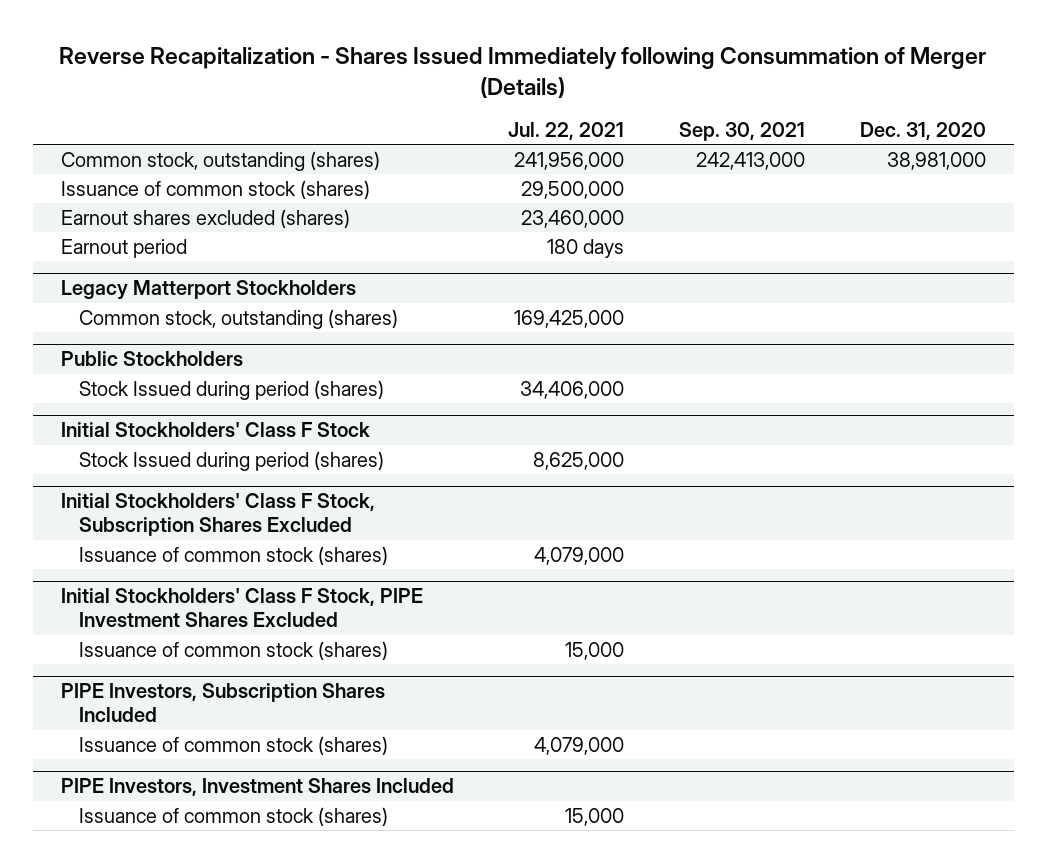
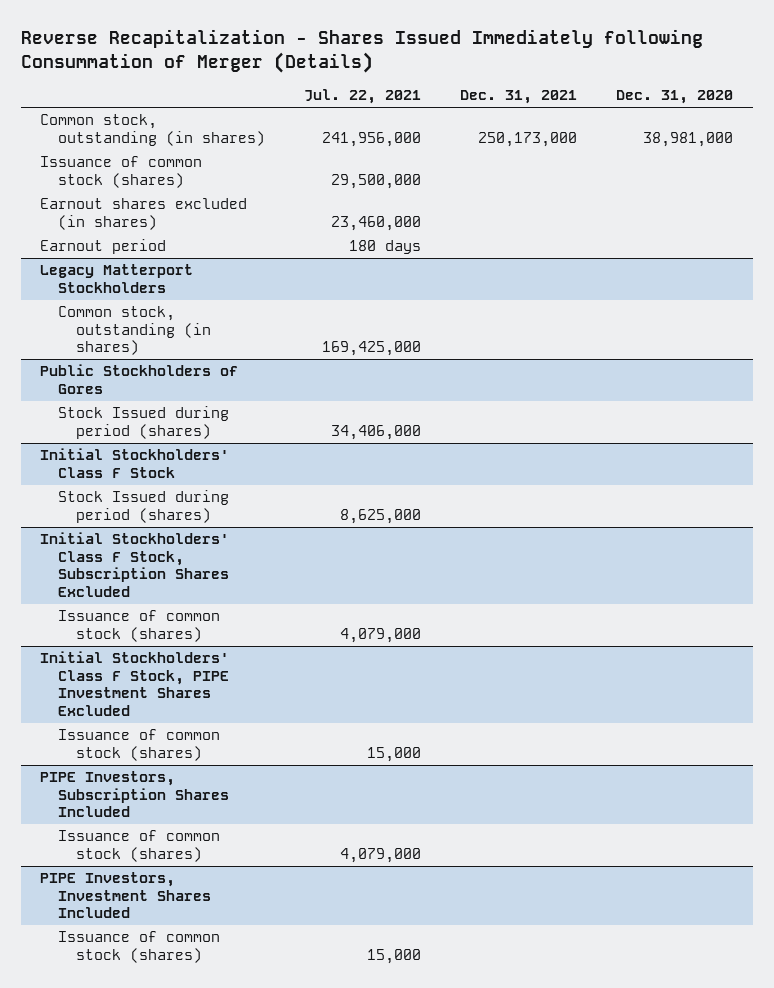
- | Jul. 22, 2021 | Sep. 30, 2021 | Dec. 31, 2020
+ | Jul. 22, 2021 | Dec. 31, 2021 | Dec. 31, 2020
- Common stock, outstanding (shares) | 241,956,000 | 242,413,000 | 38,981,000
+ Common stock, outstanding (in shares) | 241,956,000 | 250,173,000 | 38,981,000
- Earnout shares excluded (shares) | 23,460,000 | |
+ Earnout shares excluded (in shares) | 23,460,000 | |
@ Legacy Matterport Stockholders
- Common stock, outstanding (shares) | 169,425,000 | |
- Public Stockholders
@ Legacy Matterport Stockholders
+ Common stock, outstanding (in shares) | 169,425,000 | |
+ Public Stockholders of Gores

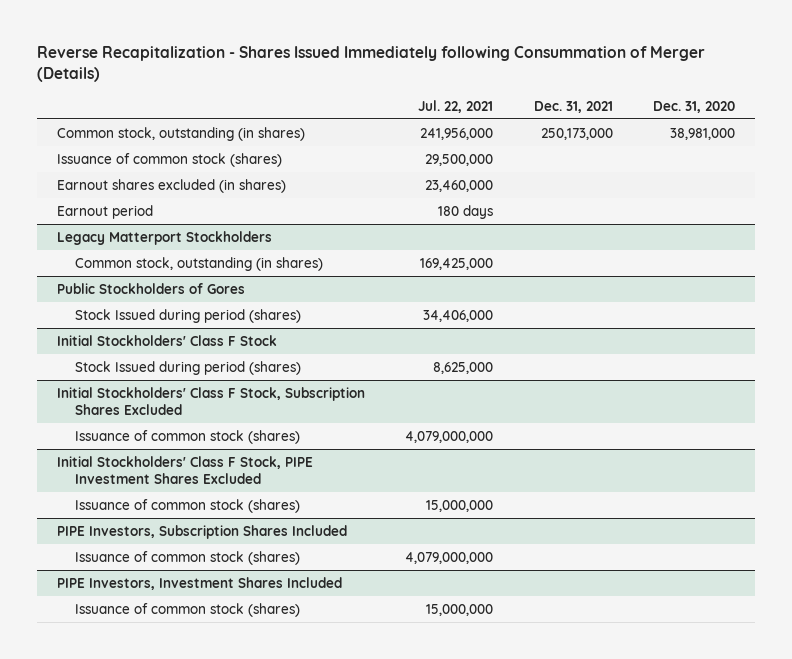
@ Initial Stockholders' Class F Stock, Subscription Shares Excluded
- Issuance of common stock (shares) | 4,079,000 | |
+ Issuance of common stock (shares) | 4,079,000,000 | |
@ Initial Stockholders' Class F Stock, PIPE Investment Shares Excluded
- Issuance of common stock (shares) | 15,000 | |
+ Issuance of common stock (shares) | 15,000,000 | |
@ PIPE Investors, Subscription Shares Included
- Issuance of common stock (shares) | 4,079,000 | |
+ Issuance of common stock (shares) | 4,079,000,000 | |
@ PIPE Investors, Investment Shares Included
- Issuance of common stock (shares) | 15,000 | |
+ Issuance of common stock (shares) | 15,000,000 | |

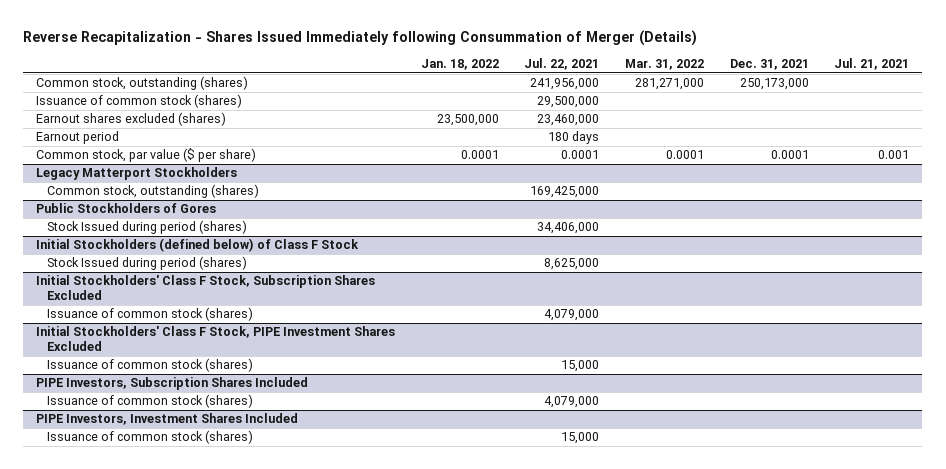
- | Jul. 22, 2021 | Dec. 31, 2021 | Dec. 31, 2020
+ | Jan. 18, 2022 | Jul. 22, 2021 | Mar. 31, 2022 | Dec. 31, 2021 | Jul. 21, 2021
- Common stock, outstanding (in shares) | 241,956,000 | 250,173,000 | 38,981,000
+ Common stock, outstanding (shares) | | 241,956,000 | 281,271,000 | 250,173,000 |
- Earnout shares excluded (in shares) | 23,460,000 | |
+ Earnout shares excluded (shares) | 23,500,000 | 23,460,000 | | |
+ Common stock, par value ($ per share) | 0.0001 | 0.0001 | 0.0001 | 0.0001 | 0.001
@ Legacy Matterport Stockholders
- Common stock, outstanding (in shares) | 169,425,000 | |
+ Common stock, outstanding (shares) | | 169,425,000 | | |
- Initial Stockholders' Class F Stock
+ Initial Stockholders (defined below) of Class F Stock
@ Initial Stockholders' Class F Stock, Subscription Shares Excluded
- Issuance of common stock (shares) | 4,079,000,000 | |
+ Issuance of common stock (shares) | | 4,079,000 | | |
@ Initial Stockholders' Class F Stock, PIPE Investment Shares Excluded
- Issuance of common stock (shares) | 15,000,000 | |
+ Issuance of common stock (shares) | | 15,000 | | |
@ PIPE Investors, Subscription Shares Included
- Issuance of common stock (shares) | 4,079,000,000 | |
+ Issuance of common stock (shares) | | 4,079,000 | | |
@ PIPE Investors, Investment Shares Included
- Issuance of common stock (shares) | 15,000,000 | |
+ Issuance of common stock (shares) | | 15,000 | | |

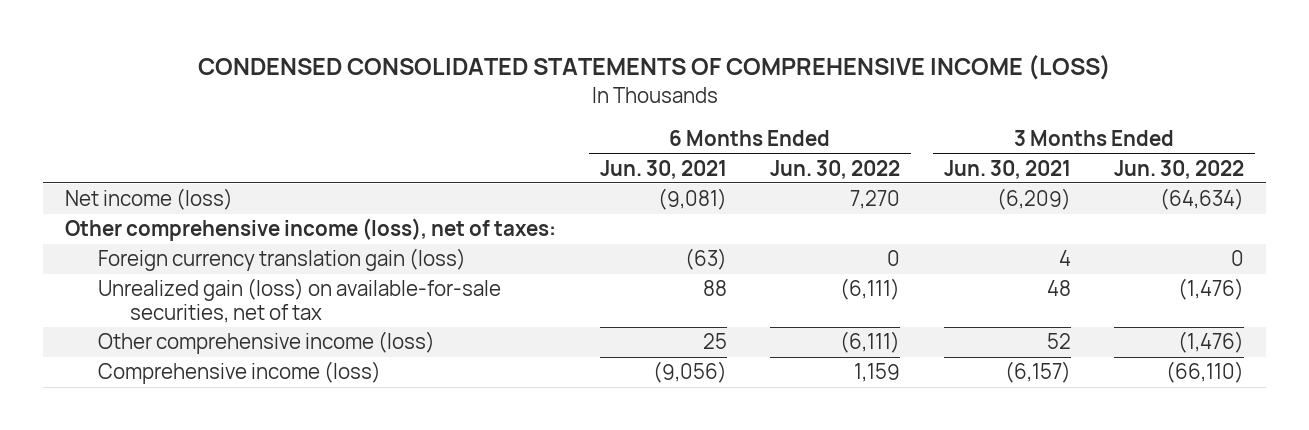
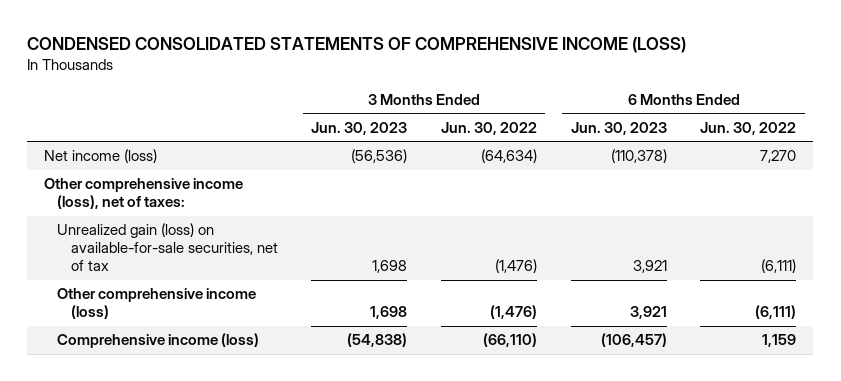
- | 6 Months Ended Jun. 30, 2021 | 6 Months Ended Jun. 30, 2022 | 3 Months Ended Jun. 30, 2021 | 3 Months Ended Jun. 30, 2022
+ | 3 Months Ended Jun. 30, 2023 | 3 Months Ended Jun. 30, 2022 | 6 Months Ended Jun. 30, 2023 | 6 Months Ended Jun. 30, 2022
- Foreign currency translation gain (loss) | (63) | 0 | 4 | 0

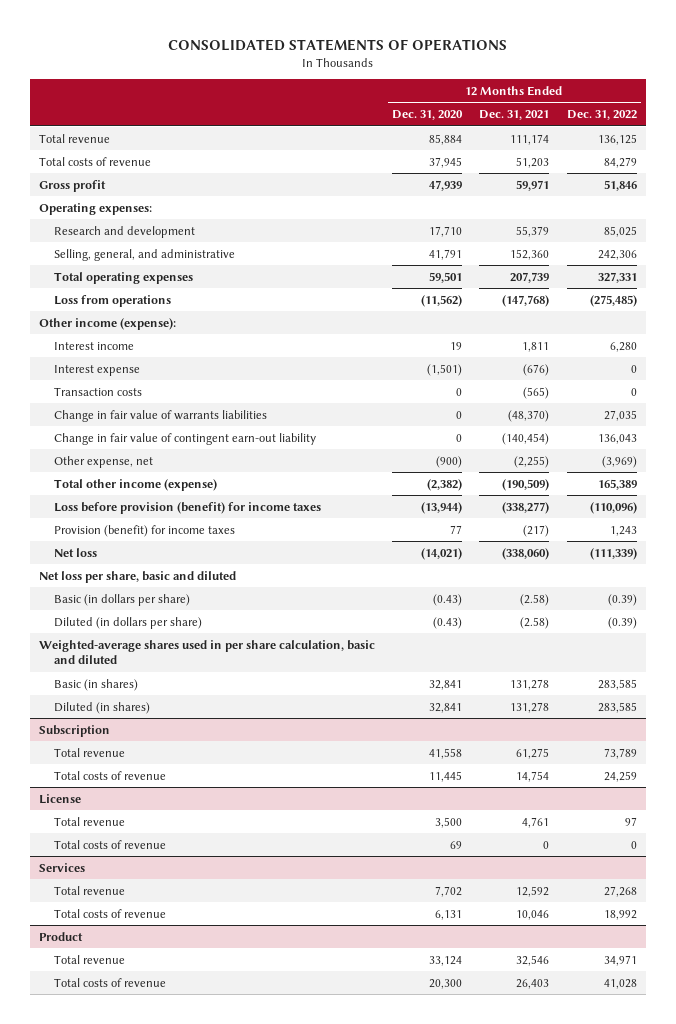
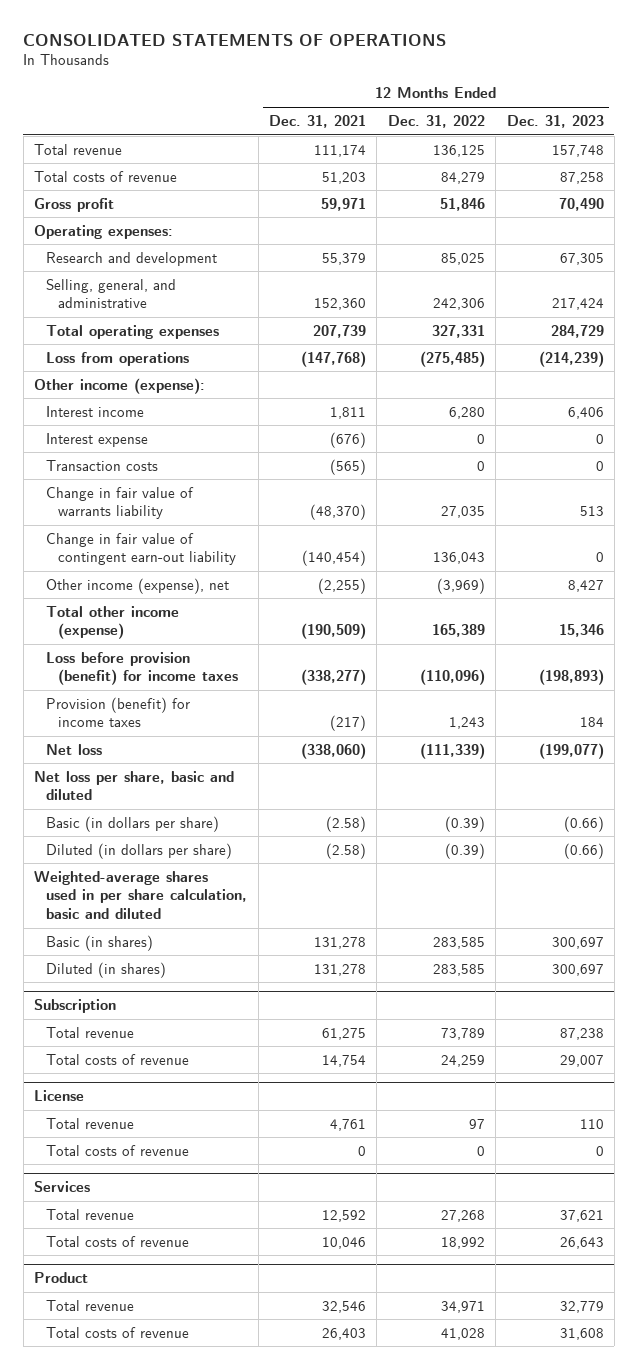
- | 12 Months Ended Dec. 31, 2020 | 12 Months Ended Dec. 31, 2021 | 12 Months Ended Dec. 31, 2022
+ | 12 Months Ended Dec. 31, 2021 | 12 Months Ended Dec. 31, 2022 | 12 Months Ended Dec. 31, 2023
- Change in fair value of warrants liabilities | 0 | (48,370) | 27,035
+ Change in fair value of warrants liability | (48,370) | 27,035 | 513
- Other expense, net | (900) | (2,255) | (3,969)
+ Other income (expense), net | (2,255) | (3,969) | 8,427

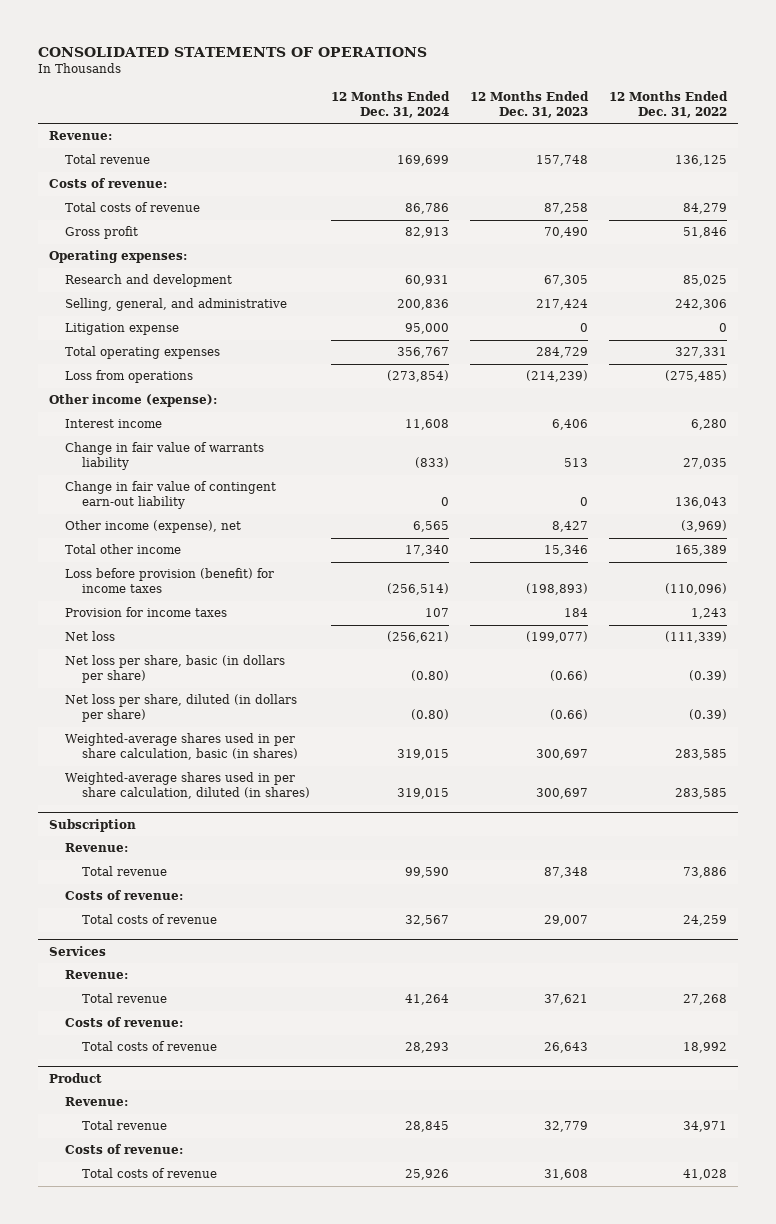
- | 12 Months Ended Dec. 31, 2021 | 12 Months Ended Dec. 31, 2022 | 12 Months Ended Dec. 31, 2023
+ | 12 Months Ended Dec. 31, 2024 | 12 Months Ended Dec. 31, 2023 | 12 Months Ended Dec. 31, 2022
+ Revenue:
+ Costs of revenue:
+ Litigation expense | 95,000 | 0 | 0
- Interest expense | (676) | 0 | 0
- Transaction costs | (565) | 0 | 0
- Total other income (expense) | (190,509) | 165,389 | 15,346
+ Total other income | 17,340 | 15,346 | 165,389
- Provision (benefit) for income taxes | (217) | 1,243 | 184
+ Provision for income taxes | 107 | 184 | 1,243
- Net loss per share, basic and diluted
- Basic (in dollars per share) | (2.58) | (0.39) | (0.66)
- Diluted (in dollars per share) | (2.58) | (0.39) | (0.66)
- Weighted-average shares used in per share calculation, basic and diluted
- Basic (in shares) | 131,278 | 283,585 | 300,697
- Diluted (in shares) | 131,278 | 283,585 | 300,697
+ Net loss per share, basic (in dollars per share) | (0.80) | (0.66) | (0.39)
+ Net loss per share, diluted (in dollars per share) | (0.80) | (0.66) | (0.39)
+ Weighted-average shares used in per share calculation, basic (in shares) | 319,015 | 300,697 | 283,585
+ Weighted-average shares used in per share calculation, diluted (in shares) | 319,015 | 300,697 | 283,585
@ Subscription
- Total revenue | 61,275 | 73,789 | 87,238
+ Revenue:
+ Total revenue | 99,590 | 87,348 | 73,886
+ Costs of revenue:
- License
- Total revenue | 4,761 | 97 | 110
- Total costs of revenue | 0 | 0 | 0
@ Services
+ Revenue:
+ Costs of revenue:
@ Product
+ Revenue:
+ Costs of revenue:

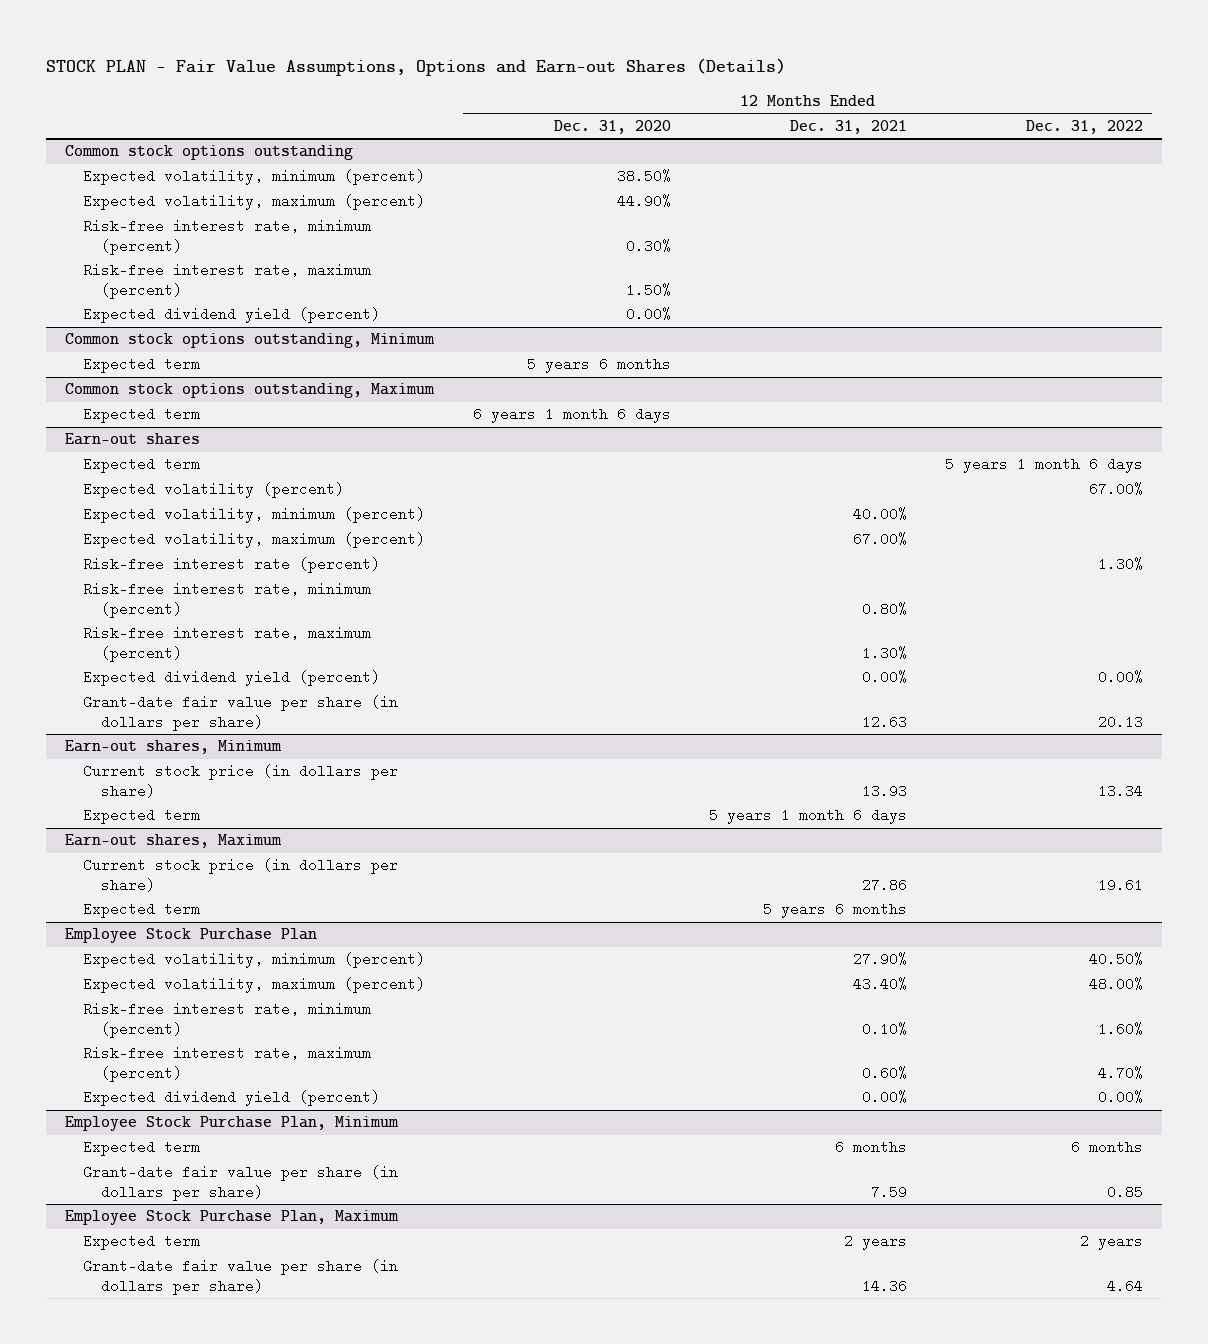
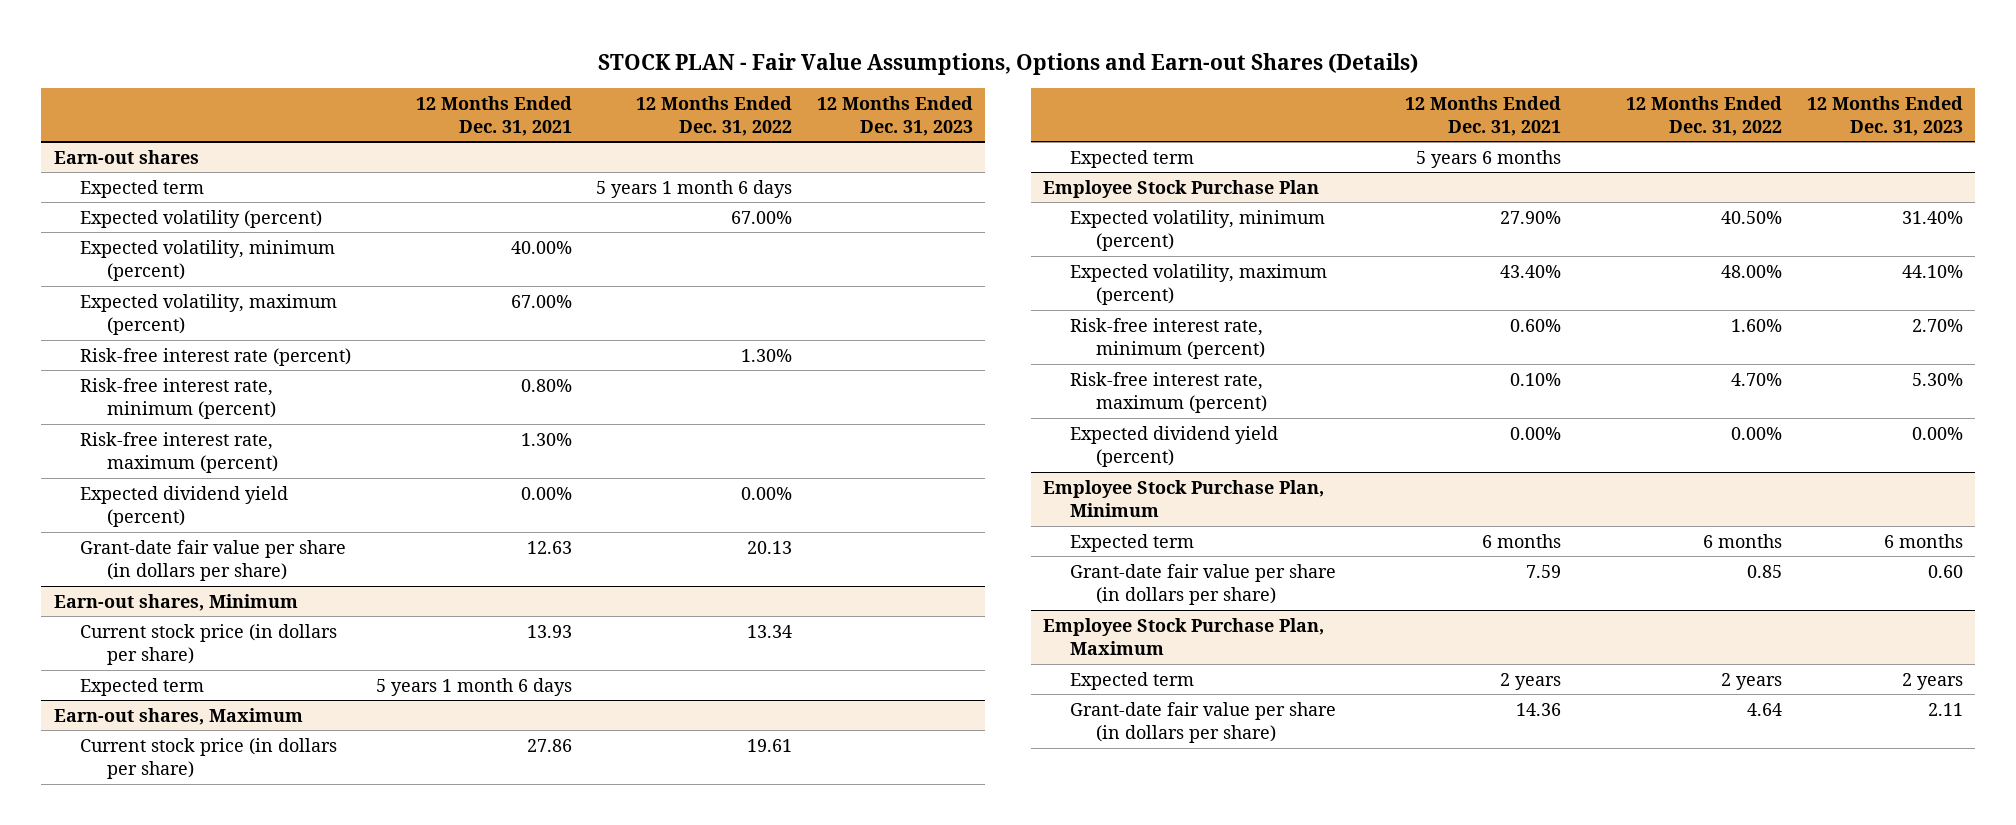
- | 12 Months Ended Dec. 31, 2020 | 12 Months Ended Dec. 31, 2021 | 12 Months Ended Dec. 31, 2022
+ | 12 Months Ended Dec. 31, 2021 | 12 Months Ended Dec. 31, 2022 | 12 Months Ended Dec. 31, 2023
- Common stock options outstanding
- Expected volatility, minimum (percent) | 38.50% | |
- Expected volatility, maximum (percent) | 44.90% | |
- Risk-free interest rate, minimum (percent) | 0.30% | |
- Risk-free interest rate, maximum (percent) | 1.50% | |
- Expected dividend yield (percent) | 0.00% | |
- Common stock options outstanding, Minimum
- Expected term | 5 years 6 months | |
- Common stock options outstanding, Maximum
- Expected term | 6 years 1 month 6 days | |
@ Employee Stock Purchase Plan
- Risk-free interest rate, minimum (percent) | | 0.10% | 1.60%
- Risk-free interest rate, maximum (percent) | | 0.60% | 4.70%
+ Risk-free interest rate, minimum (percent) | 0.60% | 1.60% | 2.70%
+ Risk-free interest rate, maximum (percent) | 0.10% | 4.70% | 5.30%

